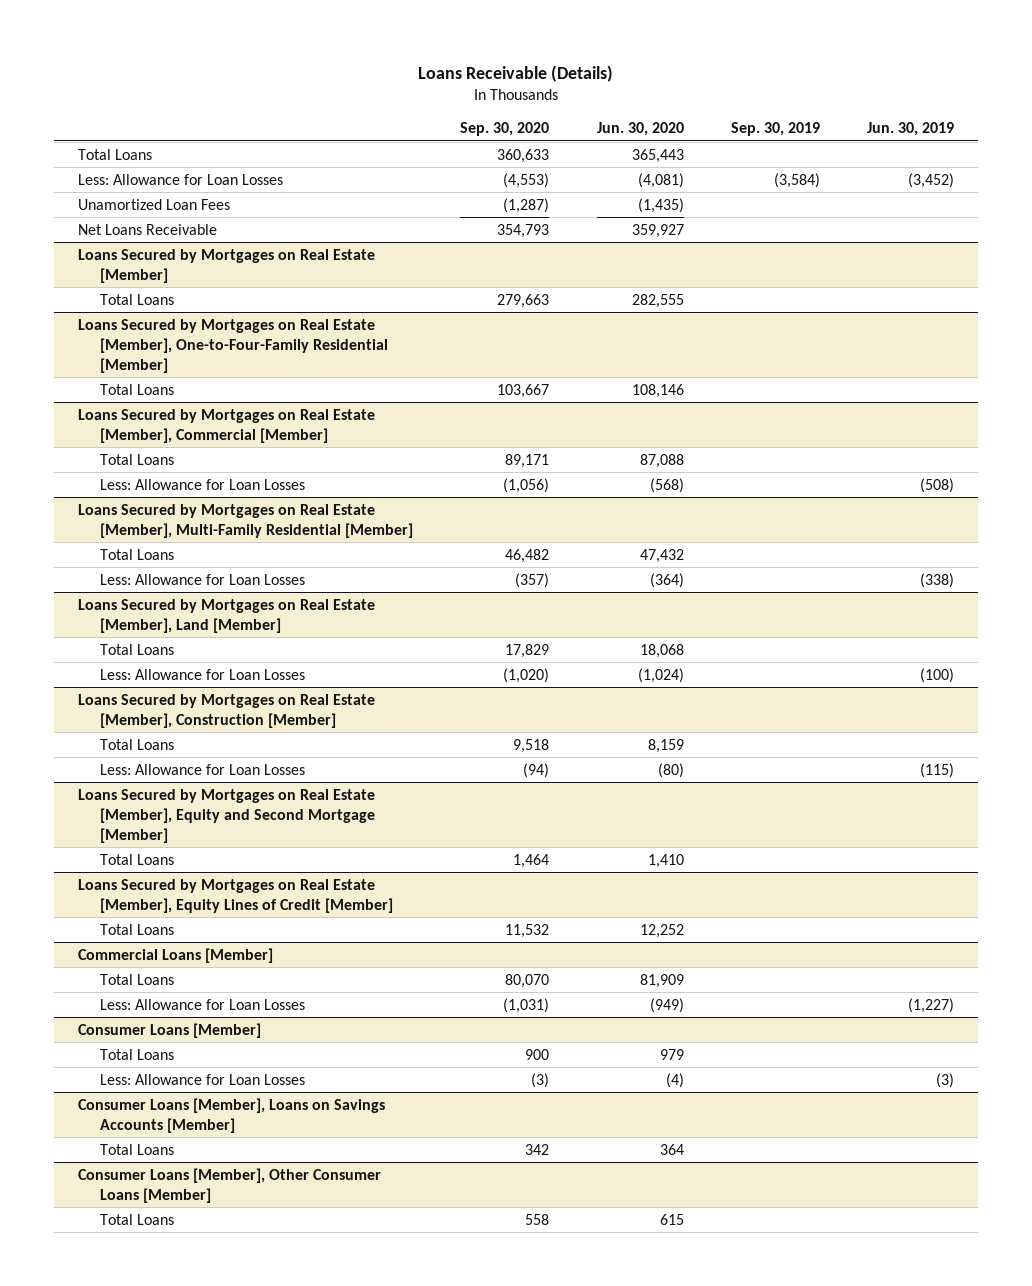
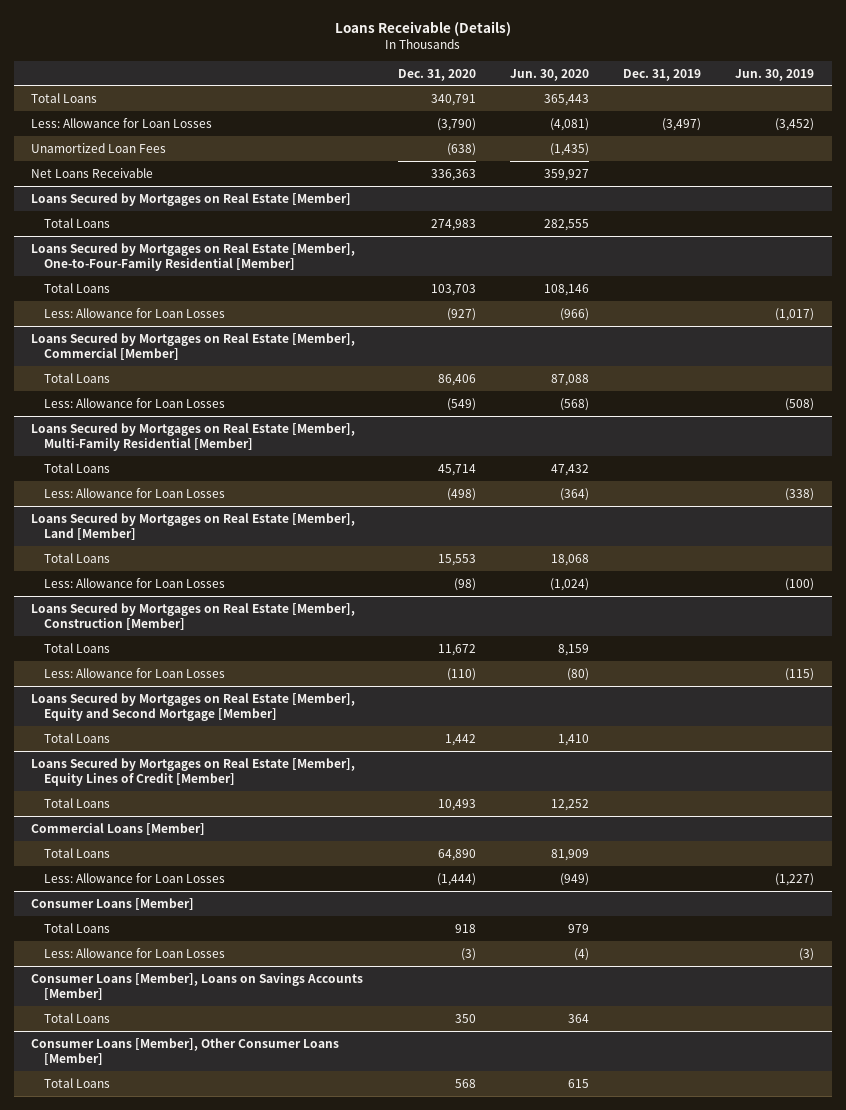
- | Sep. 30, 2020 | Jun. 30, 2020 | Sep. 30, 2019 | Jun. 30, 2019
+ | Dec. 31, 2020 | Jun. 30, 2020 | Dec. 31, 2019 | Jun. 30, 2019
@ Loans Secured by Mortgages on Real Estate [Member], One-to-Four-Family Residential [Member]
+ Less: Allowance for Loan Losses | (927) | (966) | | (1,017)

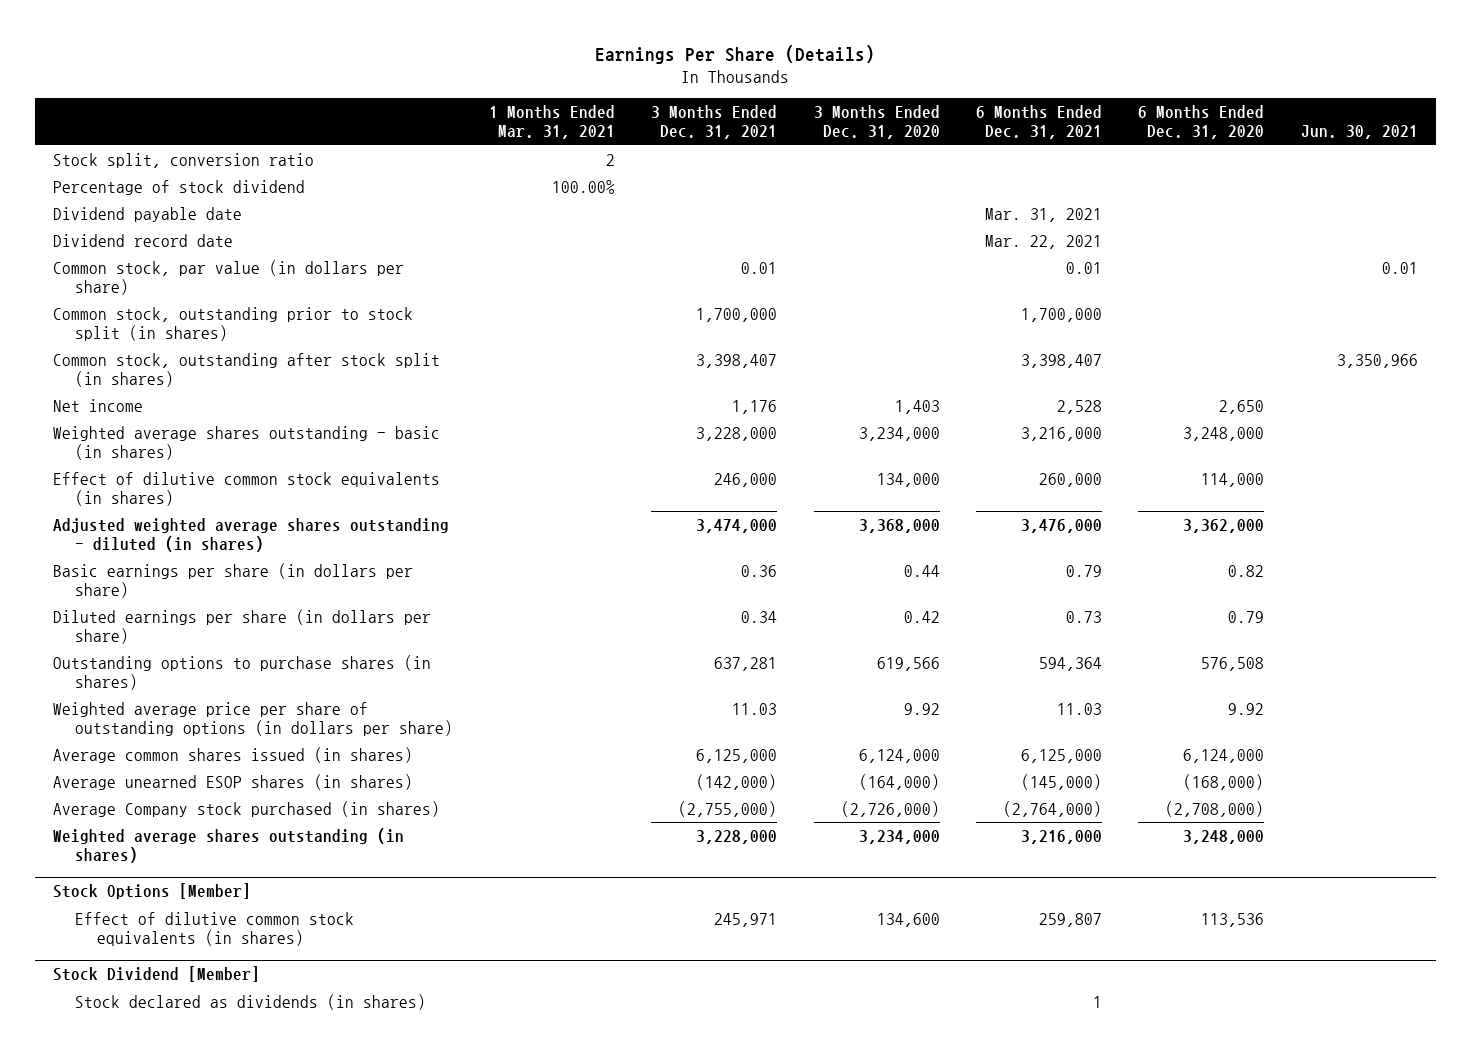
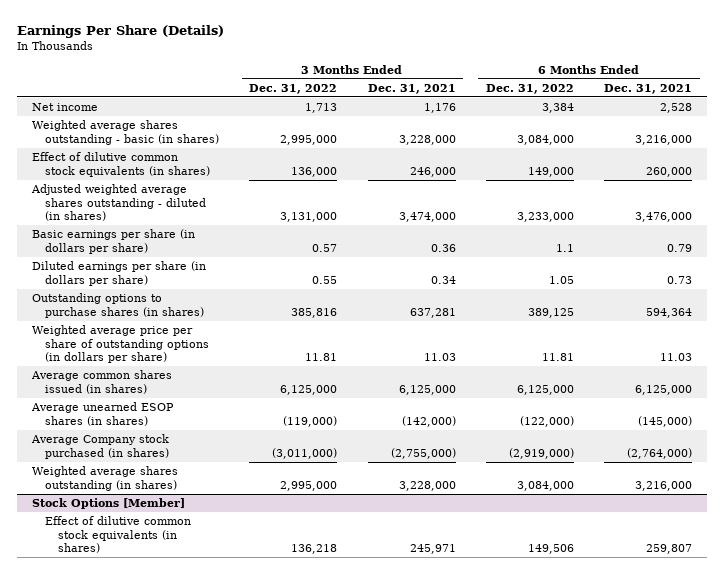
- | 1 Months Ended Mar. 31, 2021 | 3 Months Ended Dec. 31, 2021 | 3 Months Ended Dec. 31, 2020 | 6 Months Ended Dec. 31, 2021 | 6 Months Ended Dec. 31, 2020 | Jun. 30, 2021
+ | 3 Months Ended Dec. 31, 2022 | 3 Months Ended Dec. 31, 2021 | 6 Months Ended Dec. 31, 2022 | 6 Months Ended Dec. 31, 2021
- Stock split, conversion ratio | 2 | | | | |
- Percentage of stock dividend | 100.00% | | | | |
- Dividend payable date | | | | Mar. 31, 2021 | |
- Dividend record date | | | | Mar. 22, 2021 | |
- Common stock, par value (in dollars per share) | | 0.01 | | 0.01 | | 0.01
- Common stock, outstanding prior to stock split (in shares) | | 1,700,000 | | 1,700,000 | |
- Common stock, outstanding after stock split (in shares) | | 3,398,407 | | 3,398,407 | | 3,350,966
- Stock Dividend [Member]
- Stock declared as dividends (in shares) | | | | 1 | |

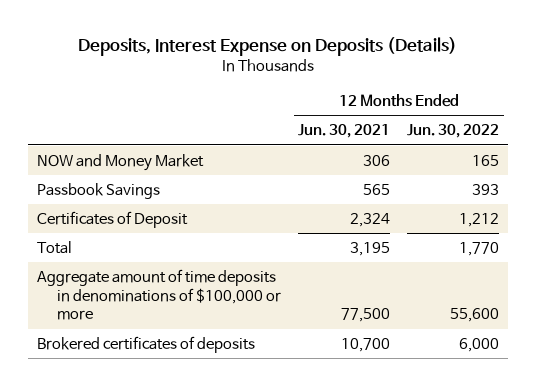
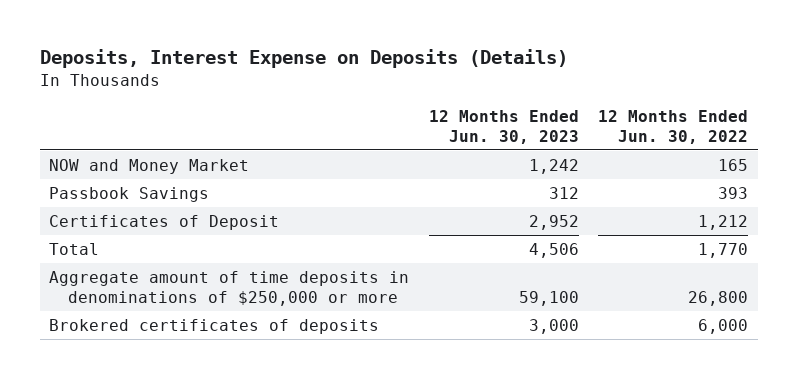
- | 12 Months Ended Jun. 30, 2021 | 12 Months Ended Jun. 30, 2022
+ | 12 Months Ended Jun. 30, 2023 | 12 Months Ended Jun. 30, 2022
- Aggregate amount of time deposits in denominations of $100,000 or more | 77,500 | 55,600
+ Aggregate amount of time deposits in denominations of $250,000 or more | 59,100 | 26,800

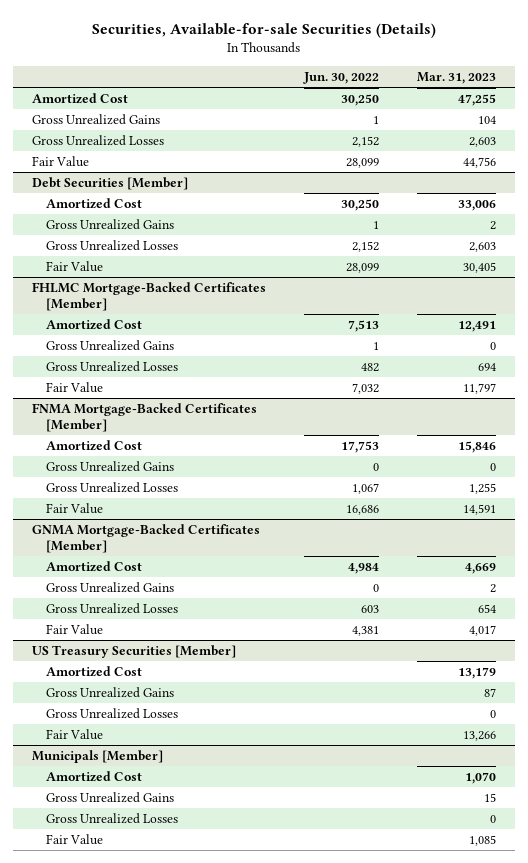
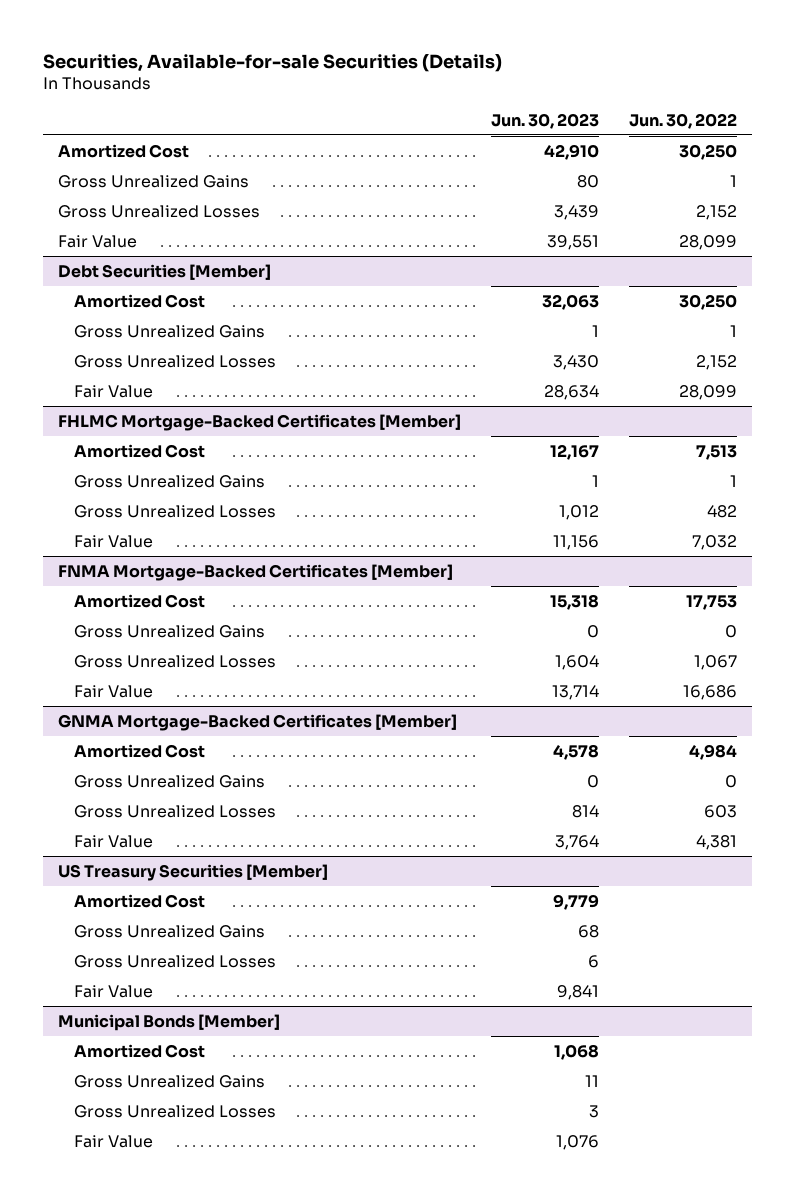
- | Jun. 30, 2022 | Mar. 31, 2023
+ | Jun. 30, 2023 | Jun. 30, 2022
- Municipals [Member]
+ Municipal Bonds [Member]

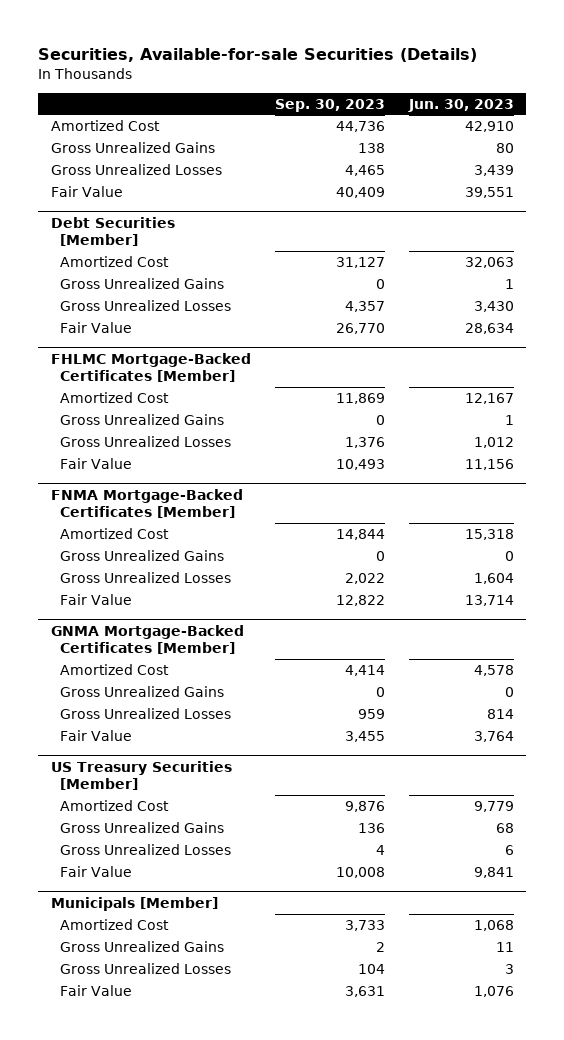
- | Jun. 30, 2023 | Jun. 30, 2022
+ | Sep. 30, 2023 | Jun. 30, 2023
- Municipal Bonds [Member]
+ Municipals [Member]

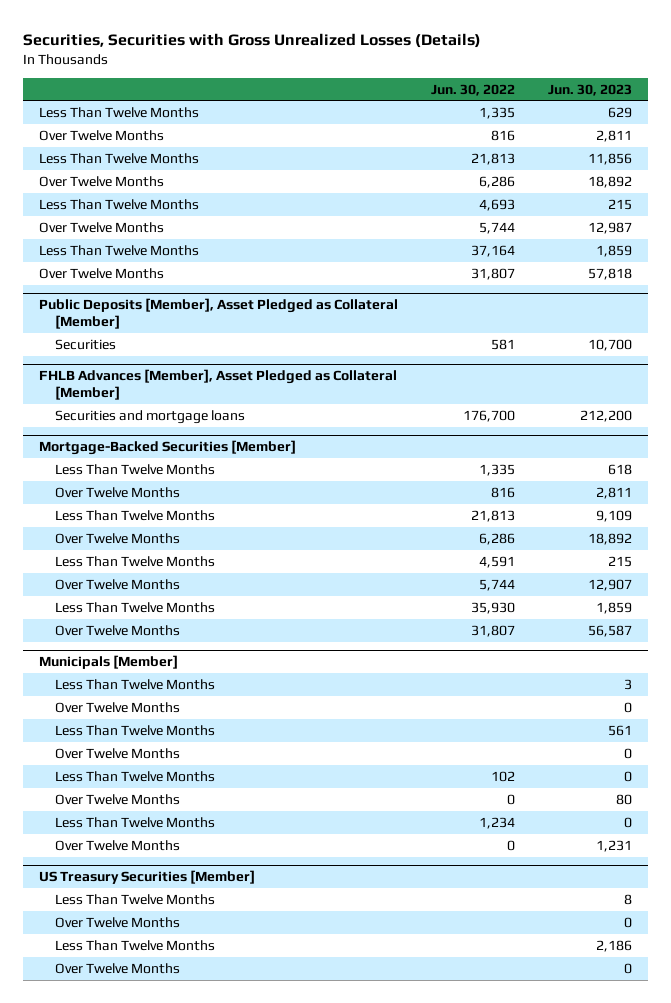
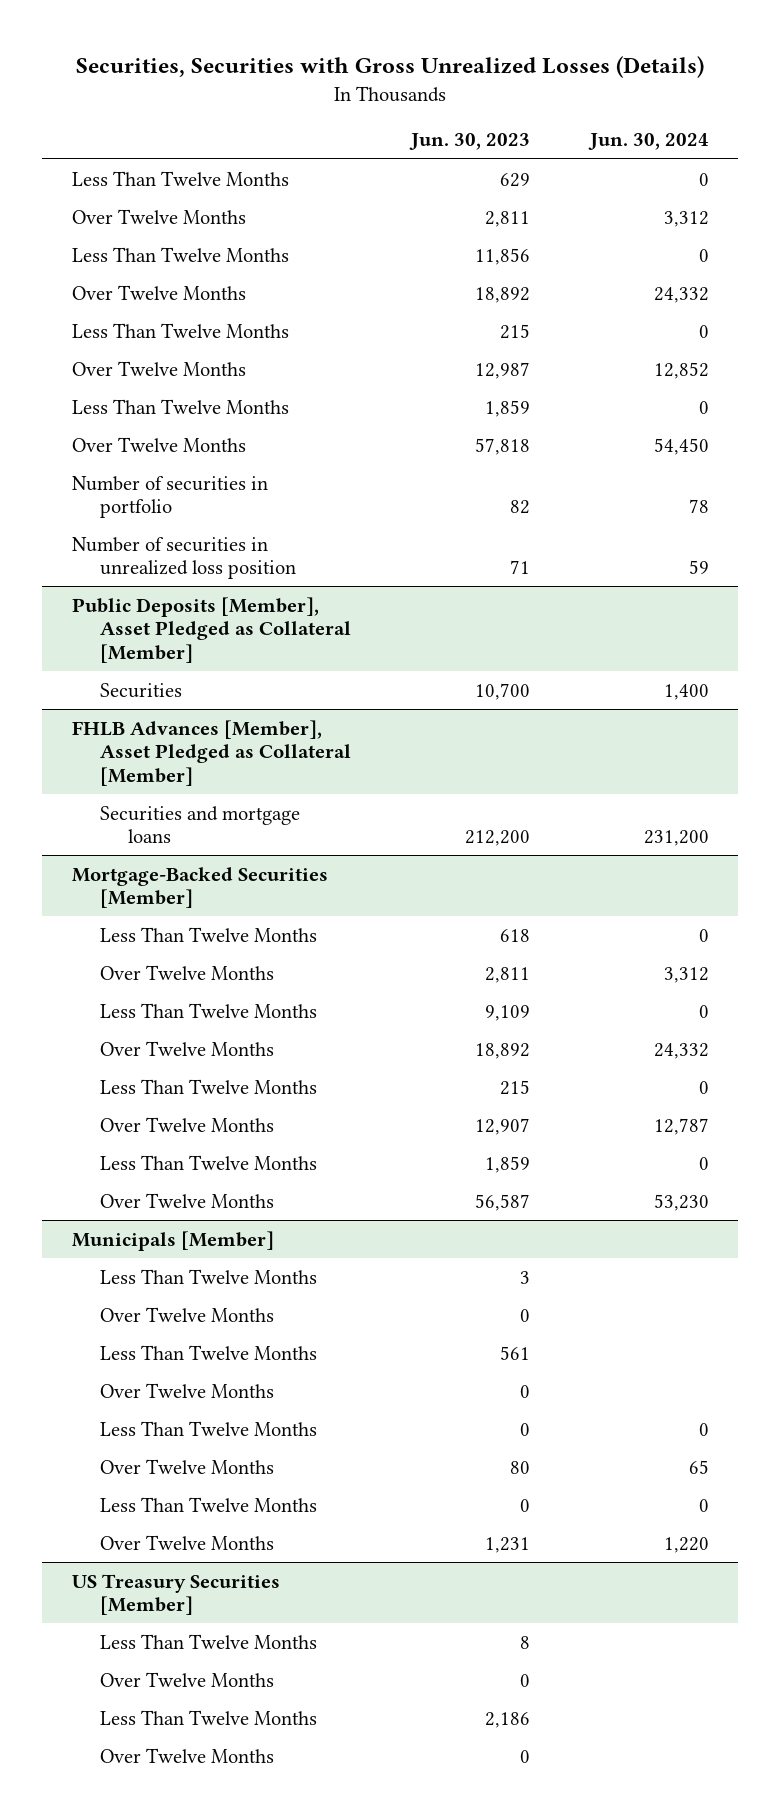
- | Jun. 30, 2022 | Jun. 30, 2023
+ | Jun. 30, 2023 | Jun. 30, 2024
+ Number of securities in portfolio | 82 | 78
+ Number of securities in unrealized loss position | 71 | 59

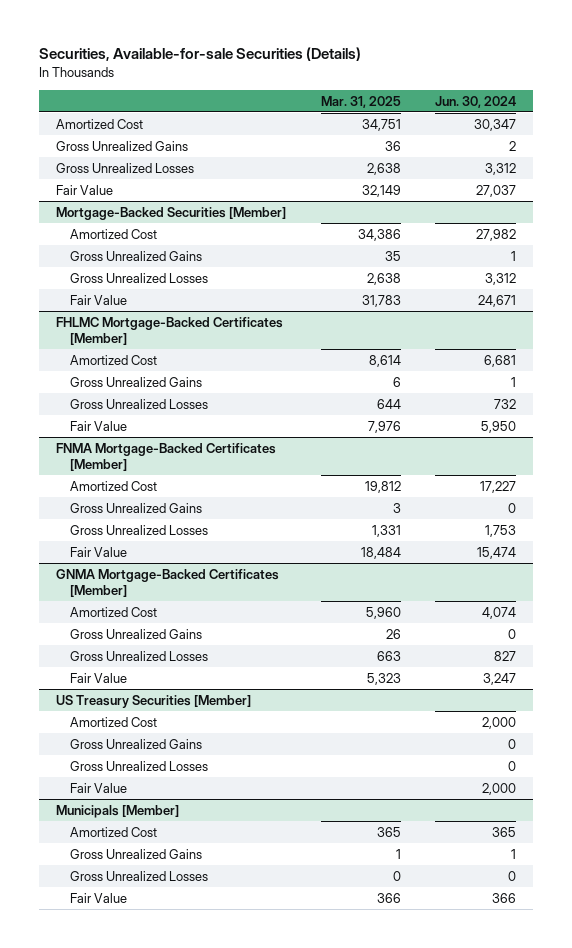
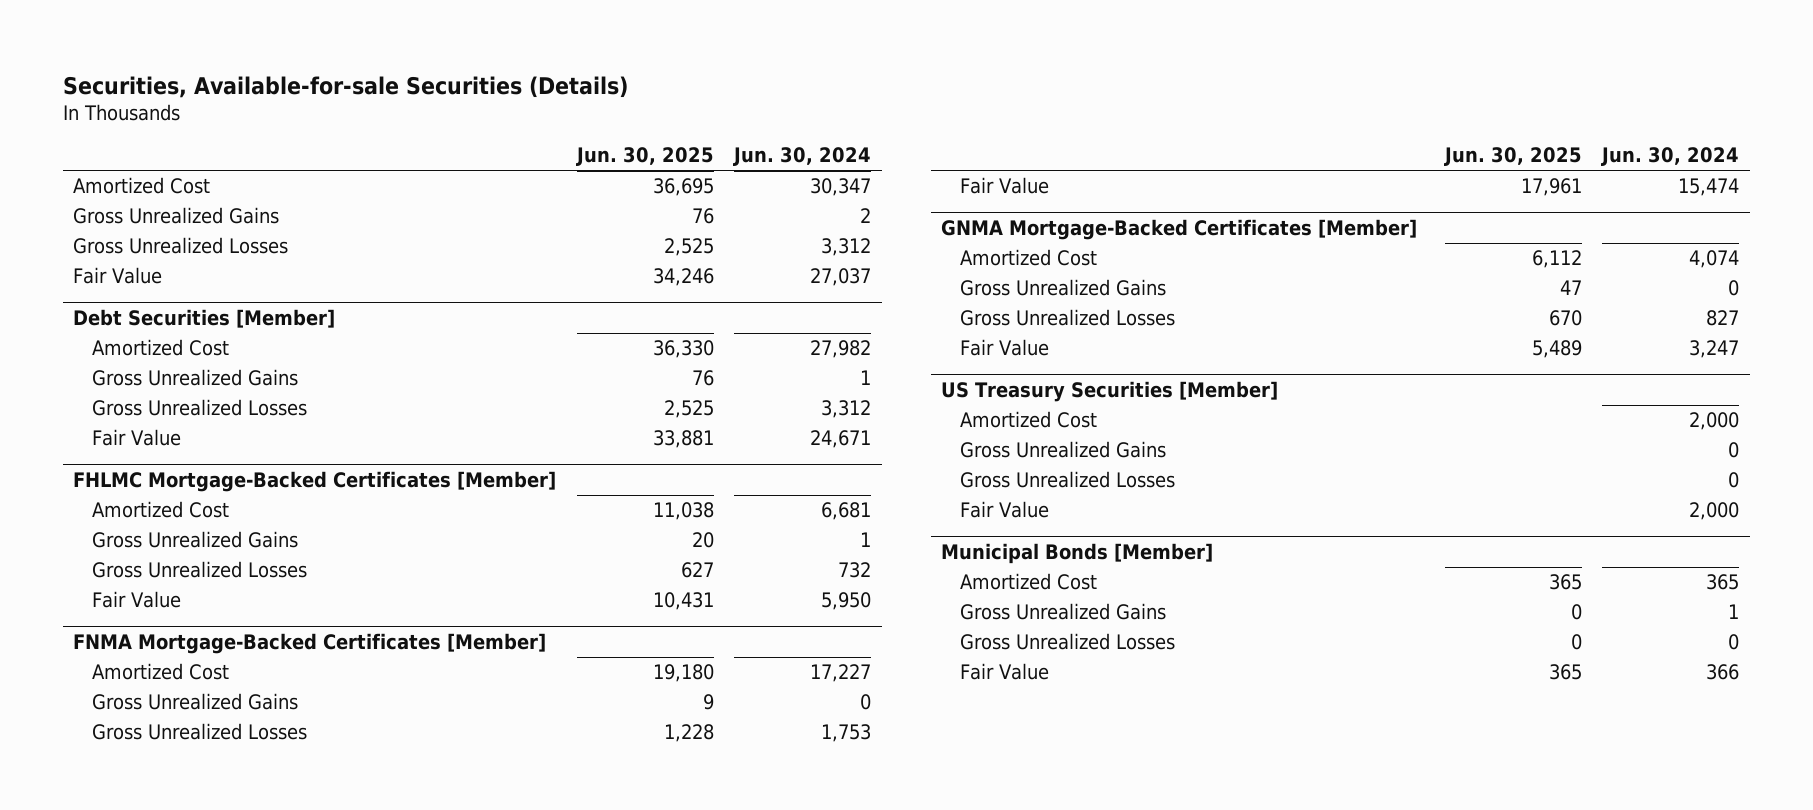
- | Mar. 31, 2025 | Jun. 30, 2024
+ | Jun. 30, 2025 | Jun. 30, 2024
- Mortgage-Backed Securities [Member]
+ Debt Securities [Member]
- Municipals [Member]
+ Municipal Bonds [Member]

